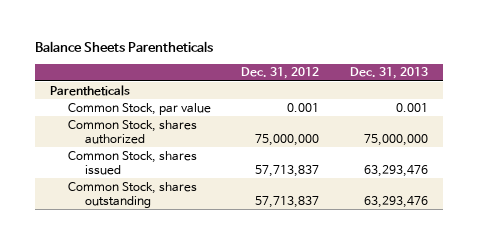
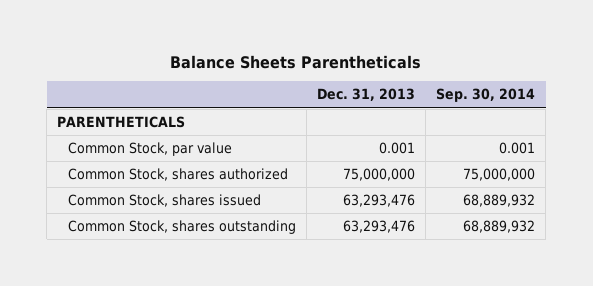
- | Dec. 31, 2012 | Dec. 31, 2013
+ | Dec. 31, 2013 | Sep. 30, 2014
- Parentheticals
+ PARENTHETICALS

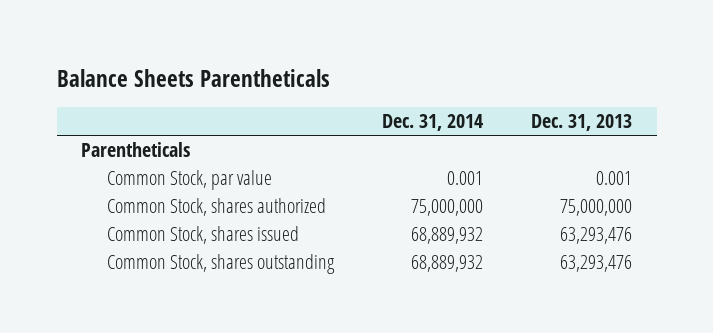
- | Dec. 31, 2013 | Sep. 30, 2014
+ | Dec. 31, 2014 | Dec. 31, 2013
- PARENTHETICALS
+ Parentheticals

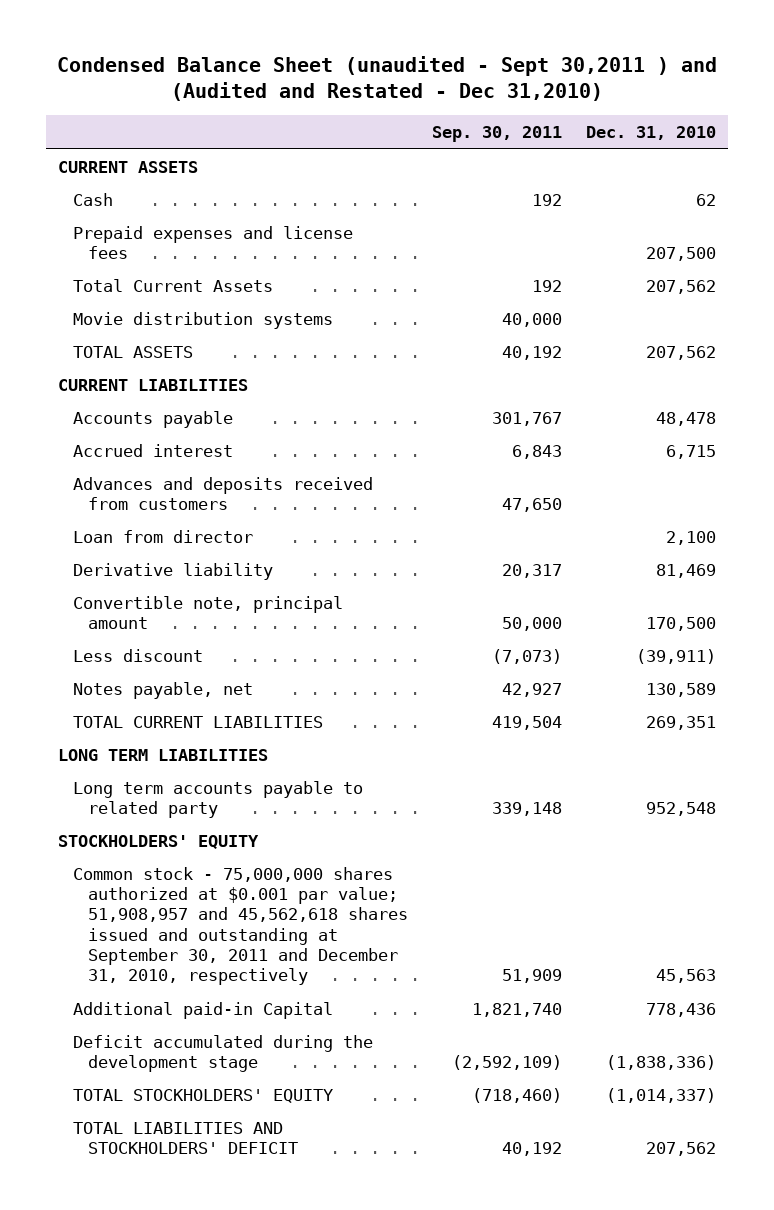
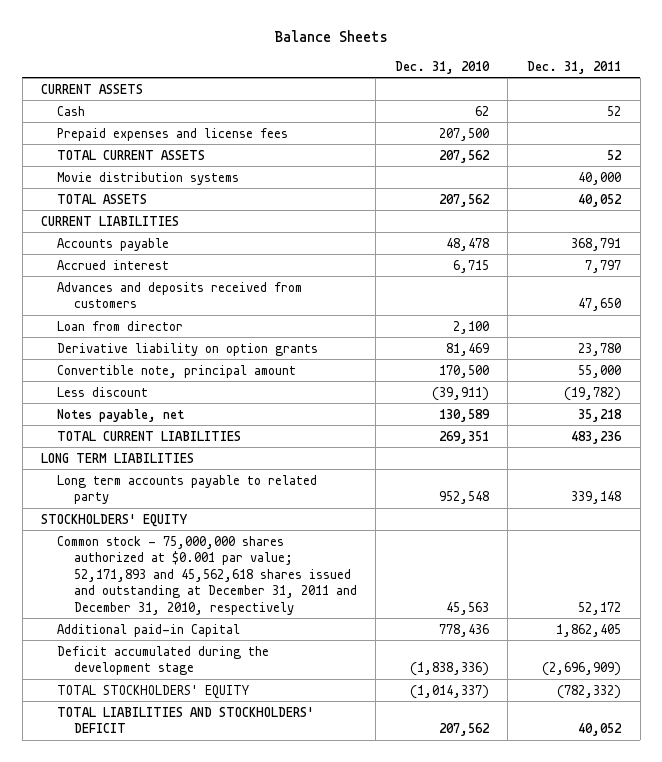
- Condensed Balance Sheet (unaudited - Sept 30,2011 ) and (Audited and Restated - Dec 31,2010)
+ Balance Sheets
- | Sep. 30, 2011 | Dec. 31, 2010
+ | Dec. 31, 2010 | Dec. 31, 2011
- Total Current Assets | 192 | 207,562
+ TOTAL CURRENT ASSETS | 207,562 | 52
- Derivative liability | 20,317 | 81,469
+ Derivative liability on option grants | 81,469 | 23,780
- Common stock - 75,000,000 shares authorized at $0.001 par value; 51,908,957 and 45,562,618 shares issued and outstanding at September 30, 2011 and December 31, 2010, respectively | 51,909 | 45,563
+ Common stock - 75,000,000 shares authorized at $0.001 par value; 52,171,893 and 45,562,618 shares issued and outstanding at December 31, 2011 and December 31, 2010, respectively | 45,563 | 52,172

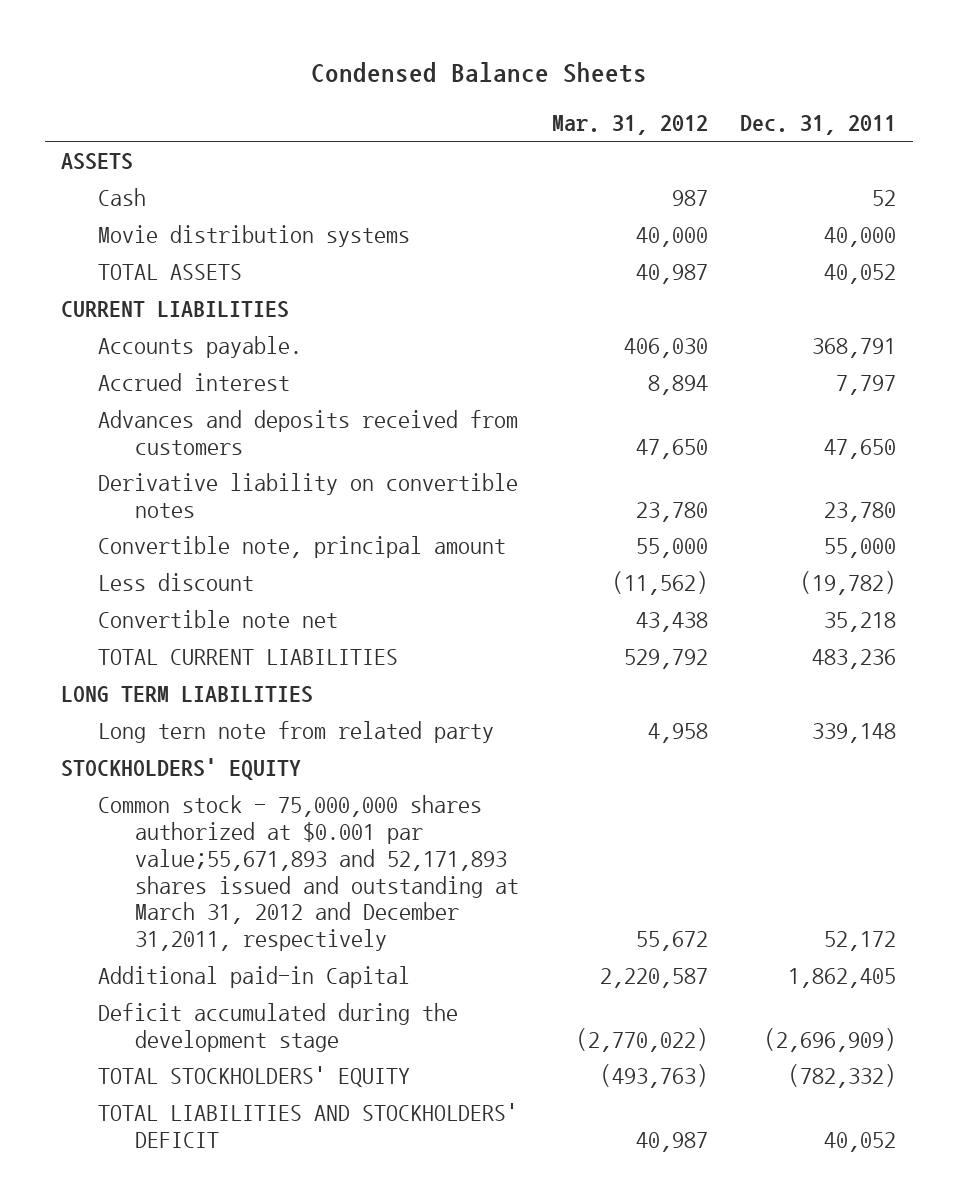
- Balance Sheets
+ Condensed Balance Sheets
- | Dec. 31, 2010 | Dec. 31, 2011
+ | Mar. 31, 2012 | Dec. 31, 2011
- CURRENT ASSETS
+ ASSETS
- Prepaid expenses and license fees | 207,500 |
- TOTAL CURRENT ASSETS | 207,562 | 52
- Accounts payable | 48,478 | 368,791
+ Accounts payable. | 406,030 | 368,791
- Loan from director | 2,100 |
- Derivative liability on option grants | 81,469 | 23,780
+ Derivative liability on convertible notes | 23,780 | 23,780
- Notes payable, net | 130,589 | 35,218
+ Convertible note net | 43,438 | 35,218
- Long term accounts payable to related party | 952,548 | 339,148
+ Long tern note from related party | 4,958 | 339,148
- Common stock - 75,000,000 shares authorized at $0.001 par value; 52,171,893 and 45,562,618 shares issued and outstanding at December 31, 2011 and December 31, 2010, respectively | 45,563 | 52,172
+ Common stock - 75,000,000 shares authorized at $0.001 par value;55,671,893 and 52,171,893 shares issued and outstanding at March 31, 2012 and December 31,2011, respectively | 55,672 | 52,172

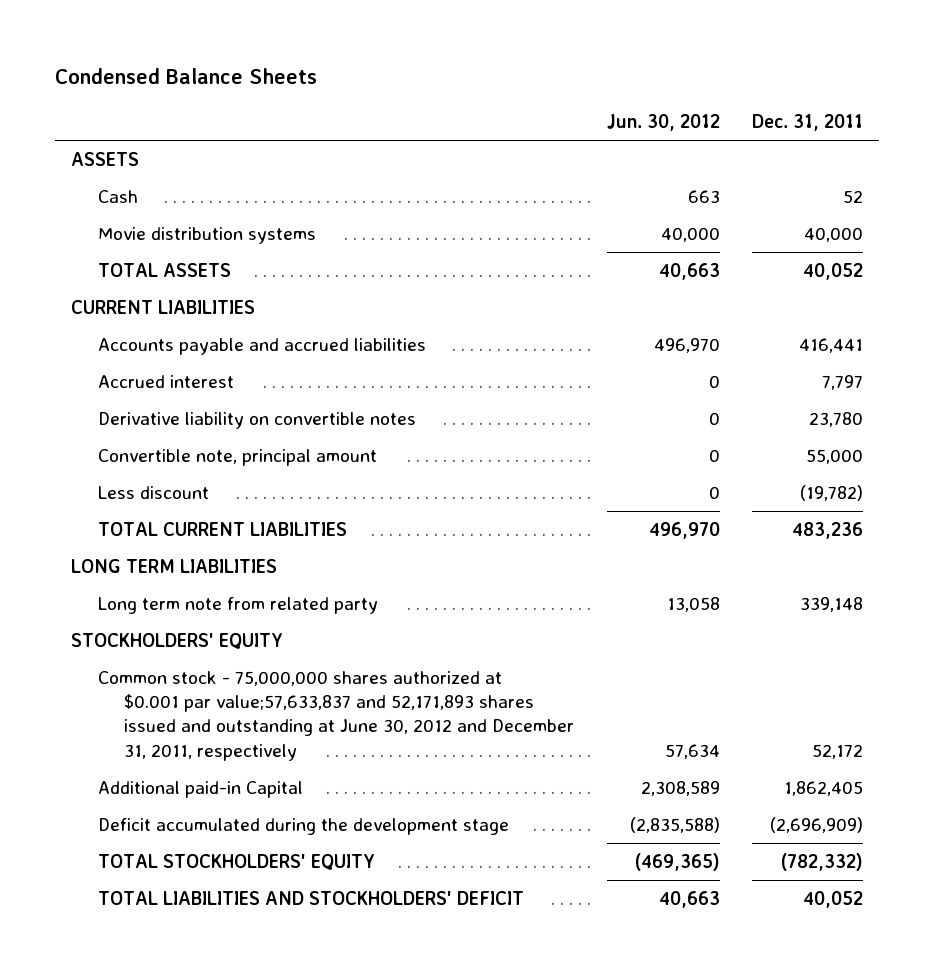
- | Mar. 31, 2012 | Dec. 31, 2011
+ | Jun. 30, 2012 | Dec. 31, 2011
- Accounts payable. | 406,030 | 368,791
+ Accounts payable and accrued liabilities | 496,970 | 416,441
- Advances and deposits received from customers | 47,650 | 47,650
- Convertible note net | 43,438 | 35,218
- Long tern note from related party | 4,958 | 339,148
+ Long term note from related party | 13,058 | 339,148
- Common stock - 75,000,000 shares authorized at $0.001 par value;55,671,893 and 52,171,893 shares issued and outstanding at March 31, 2012 and December 31,2011, respectively | 55,672 | 52,172
+ Common stock - 75,000,000 shares authorized at $0.001 par value;57,633,837 and 52,171,893 shares issued and outstanding at June 30, 2012 and December 31, 2011, respectively | 57,634 | 52,172

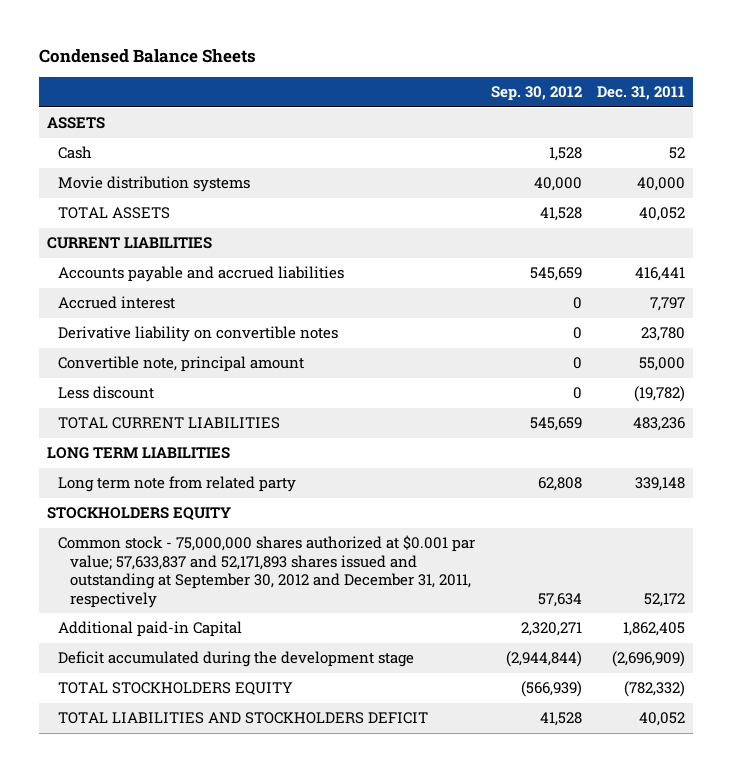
- | Jun. 30, 2012 | Dec. 31, 2011
+ | Sep. 30, 2012 | Dec. 31, 2011
- STOCKHOLDERS' EQUITY
- Common stock - 75,000,000 shares authorized at $0.001 par value;57,633,837 and 52,171,893 shares issued and outstanding at June 30, 2012 and December 31, 2011, respectively | 57,634 | 52,172
+ STOCKHOLDERS EQUITY
+ Common stock - 75,000,000 shares authorized at $0.001 par value; 57,633,837 and 52,171,893 shares issued and outstanding at September 30, 2012 and December 31, 2011, respectively | 57,634 | 52,172
- TOTAL STOCKHOLDERS' EQUITY | (469,365) | (782,332)
- TOTAL LIABILITIES AND STOCKHOLDERS' DEFICIT | 40,663 | 40,052
+ TOTAL STOCKHOLDERS EQUITY | (566,939) | (782,332)
+ TOTAL LIABILITIES AND STOCKHOLDERS DEFICIT | 41,528 | 40,052

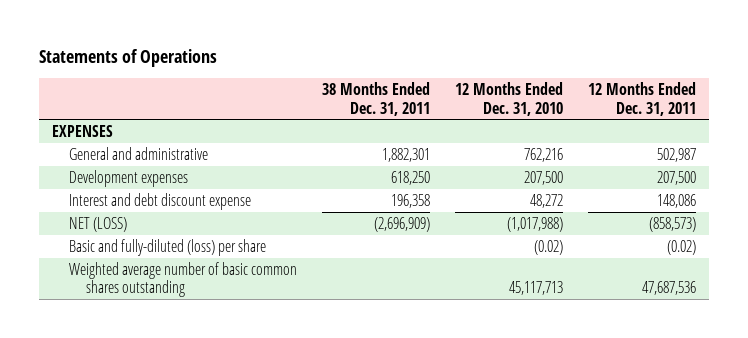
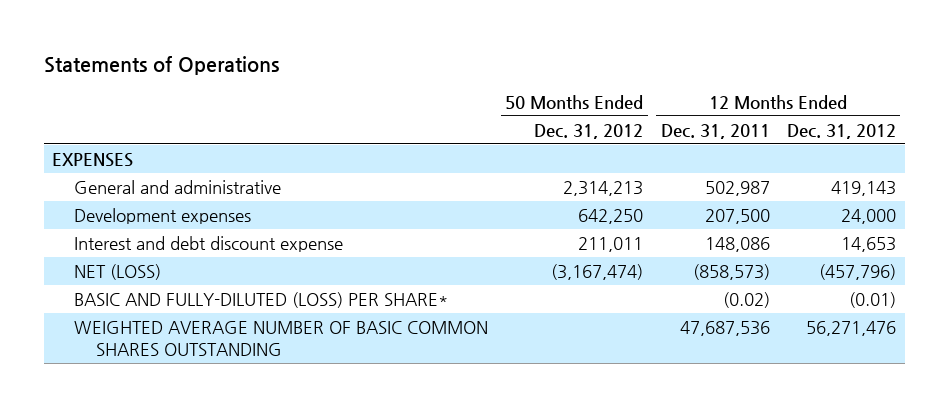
- | 38 Months Ended Dec. 31, 2011 | 12 Months Ended Dec. 31, 2010 | 12 Months Ended Dec. 31, 2011
+ | 50 Months Ended Dec. 31, 2012 | 12 Months Ended Dec. 31, 2011 | 12 Months Ended Dec. 31, 2012
- Basic and fully-diluted (loss) per share | | (0.02) | (0.02)
- Weighted average number of basic common shares outstanding | | 45,117,713 | 47,687,536
+ BASIC AND FULLY-DILUTED (LOSS) PER SHARE* | | (0.02) | (0.01)
+ WEIGHTED AVERAGE NUMBER OF BASIC COMMON SHARES OUTSTANDING | | 47,687,536 | 56,271,476

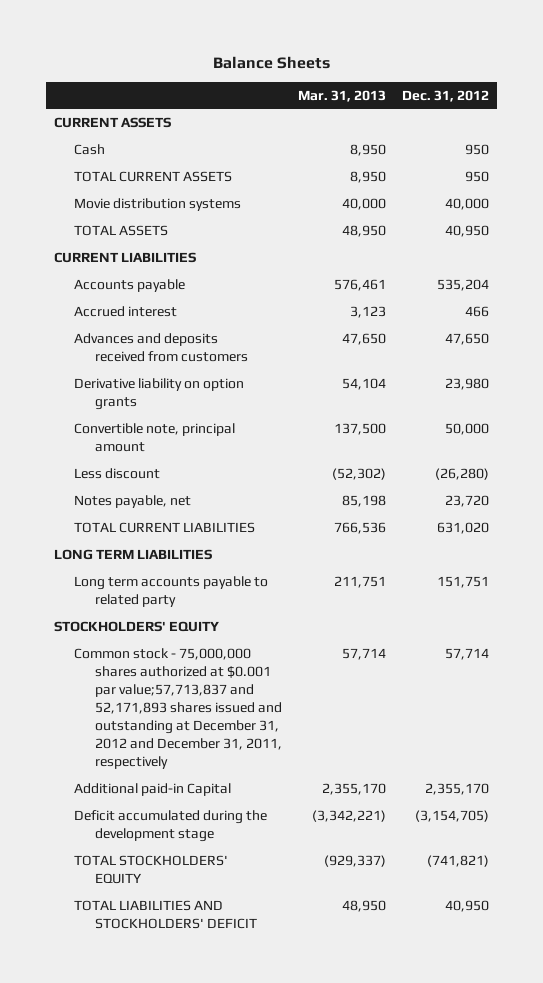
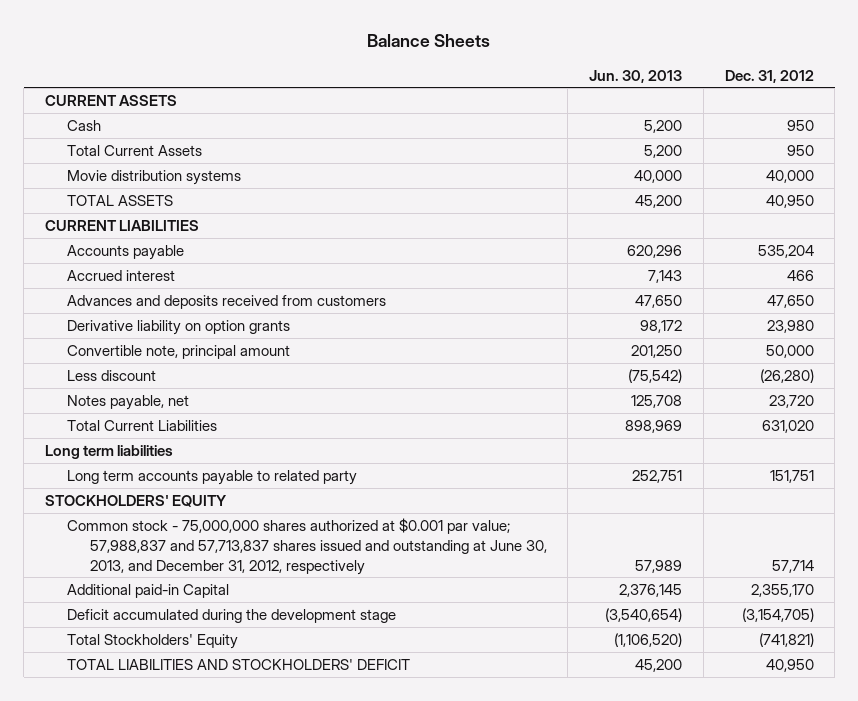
- | Mar. 31, 2013 | Dec. 31, 2012
+ | Jun. 30, 2013 | Dec. 31, 2012
- TOTAL CURRENT ASSETS | 8,950 | 950
+ Total Current Assets | 5,200 | 950
- TOTAL CURRENT LIABILITIES | 766,536 | 631,020
- LONG TERM LIABILITIES
+ Total Current Liabilities | 898,969 | 631,020
+ Long term liabilities
- Common stock - 75,000,000 shares authorized at $0.001 par value;57,713,837 and 52,171,893 shares issued and outstanding at December 31, 2012 and December 31, 2011, respectively | 57,714 | 57,714
+ Common stock - 75,000,000 shares authorized at $0.001 par value; 57,988,837 and 57,713,837 shares issued and outstanding at June 30, 2013, and December 31, 2012, respectively | 57,989 | 57,714
- TOTAL STOCKHOLDERS' EQUITY | (929,337) | (741,821)
+ Total Stockholders' Equity | (1,106,520) | (741,821)

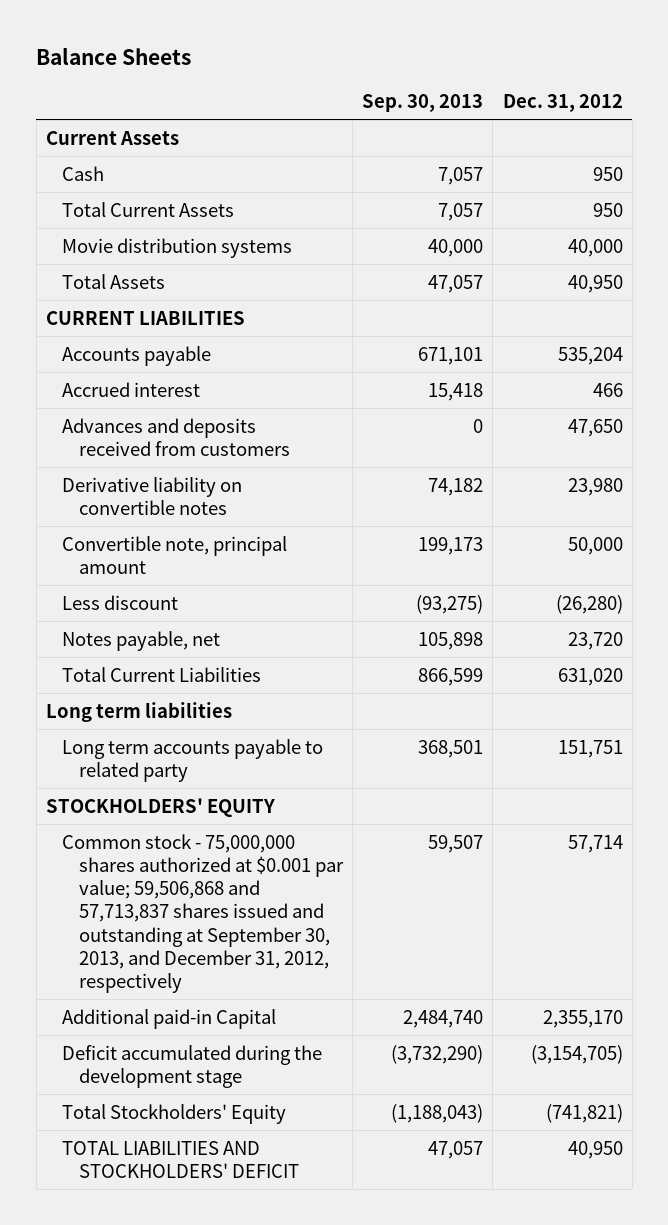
- | Jun. 30, 2013 | Dec. 31, 2012
+ | Sep. 30, 2013 | Dec. 31, 2012
- CURRENT ASSETS
+ Current Assets
- TOTAL ASSETS | 45,200 | 40,950
+ Total Assets | 47,057 | 40,950
- Derivative liability on option grants | 98,172 | 23,980
+ Derivative liability on convertible notes | 74,182 | 23,980
- Common stock - 75,000,000 shares authorized at $0.001 par value; 57,988,837 and 57,713,837 shares issued and outstanding at June 30, 2013, and December 31, 2012, respectively | 57,989 | 57,714
+ Common stock - 75,000,000 shares authorized at $0.001 par value; 59,506,868 and 57,713,837 shares issued and outstanding at September 30, 2013, and December 31, 2012, respectively | 59,507 | 57,714

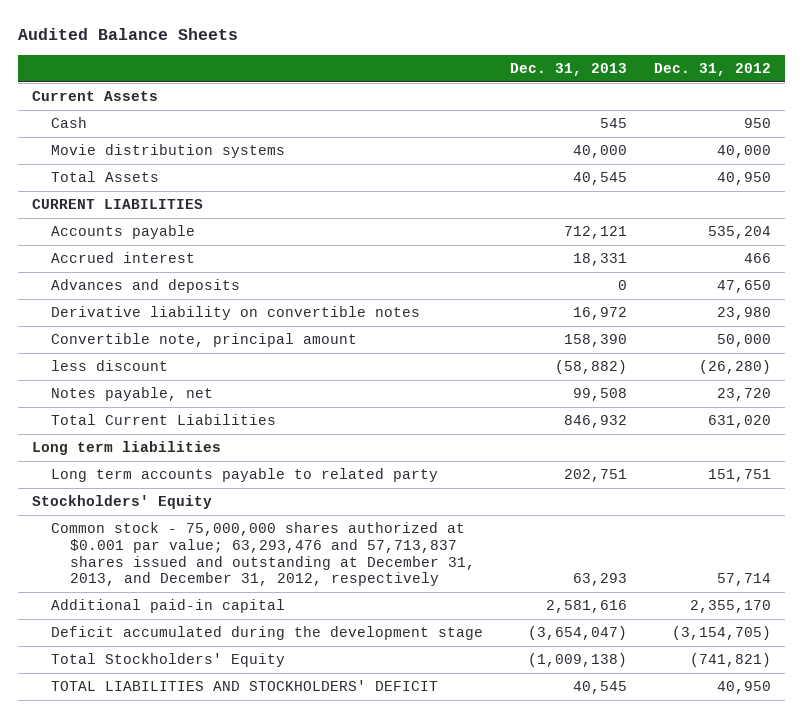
- Balance Sheets
+ Audited Balance Sheets
- | Sep. 30, 2013 | Dec. 31, 2012
+ | Dec. 31, 2013 | Dec. 31, 2012
- Total Current Assets | 7,057 | 950
- Advances and deposits received from customers | 0 | 47,650
+ Advances and deposits | 0 | 47,650
- Less discount | (93,275) | (26,280)
+ less discount | (58,882) | (26,280)
- STOCKHOLDERS' EQUITY
- Common stock - 75,000,000 shares authorized at $0.001 par value; 59,506,868 and 57,713,837 shares issued and outstanding at September 30, 2013, and December 31, 2012, respectively | 59,507 | 57,714
- Additional paid-in Capital | 2,484,740 | 2,355,170
+ Stockholders' Equity
+ Common stock - 75,000,000 shares authorized at $0.001 par value; 63,293,476 and 57,713,837 shares issued and outstanding at December 31, 2013, and December 31, 2012, respectively | 63,293 | 57,714
+ Additional paid-in capital | 2,581,616 | 2,355,170

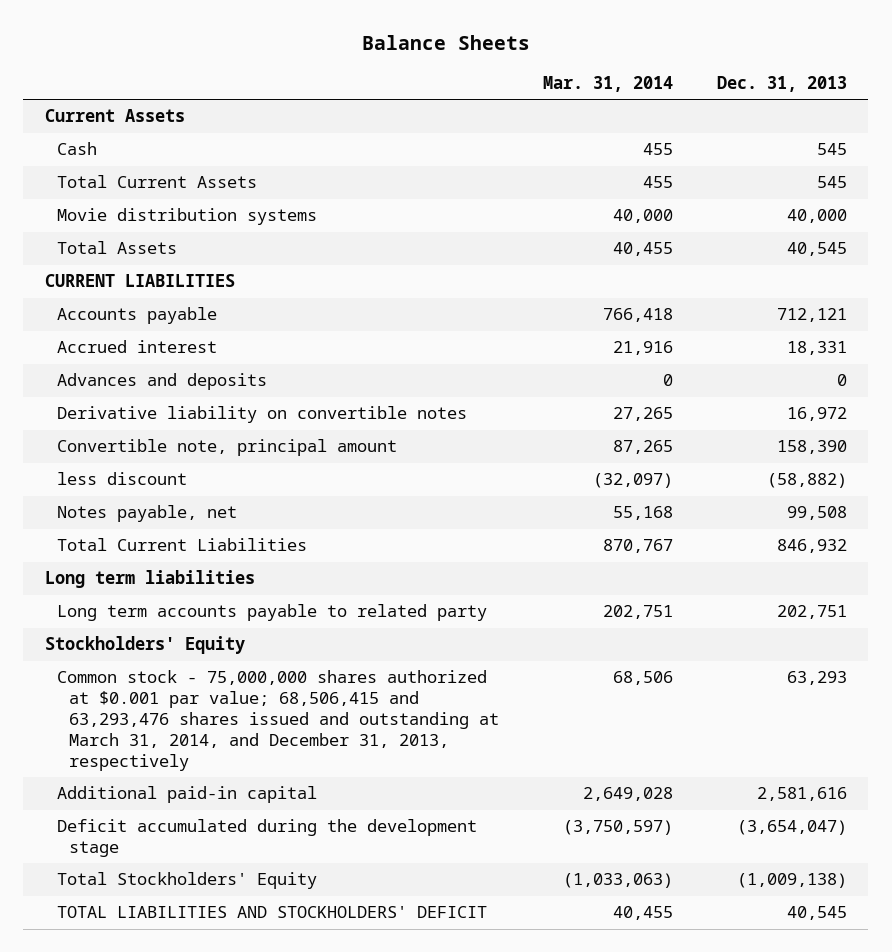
- Audited Balance Sheets
+ Balance Sheets
- | Dec. 31, 2013 | Dec. 31, 2012
+ | Mar. 31, 2014 | Dec. 31, 2013
+ Total Current Assets | 455 | 545
- Common stock - 75,000,000 shares authorized at $0.001 par value; 63,293,476 and 57,713,837 shares issued and outstanding at December 31, 2013, and December 31, 2012, respectively | 63,293 | 57,714
+ Common stock - 75,000,000 shares authorized at $0.001 par value; 68,506,415 and 63,293,476 shares issued and outstanding at March 31, 2014, and December 31, 2013, respectively | 68,506 | 63,293

